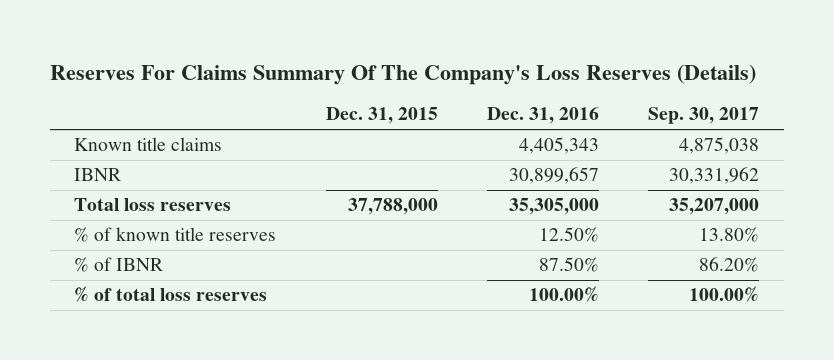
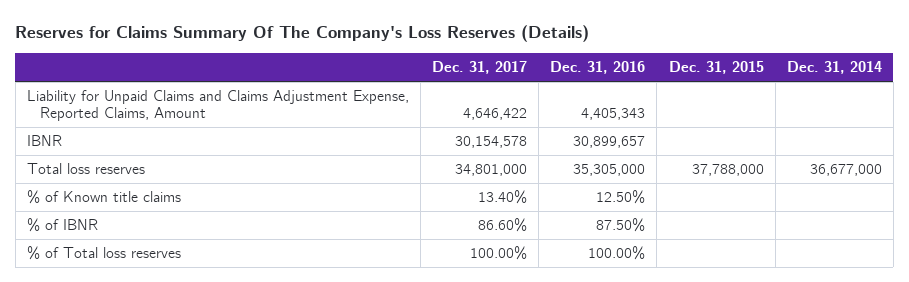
- Reserves For Claims Summary Of The Company's Loss Reserves (Details)
+ Reserves for Claims Summary Of The Company's Loss Reserves (Details)
- | Dec. 31, 2015 | Dec. 31, 2016 | Sep. 30, 2017
+ | Dec. 31, 2017 | Dec. 31, 2016 | Dec. 31, 2015 | Dec. 31, 2014
- Known title claims | | 4,405,343 | 4,875,038
+ Liability for Unpaid Claims and Claims Adjustment Expense, Reported Claims, Amount | 4,646,422 | 4,405,343 | |
- % of known title reserves | | 12.50% | 13.80%
+ % of Known title claims | 13.40% | 12.50% | |
- % of total loss reserves | | 100.00% | 100.00%
+ % of Total loss reserves | 100.00% | 100.00% | |

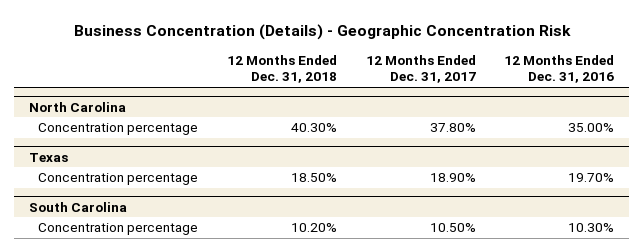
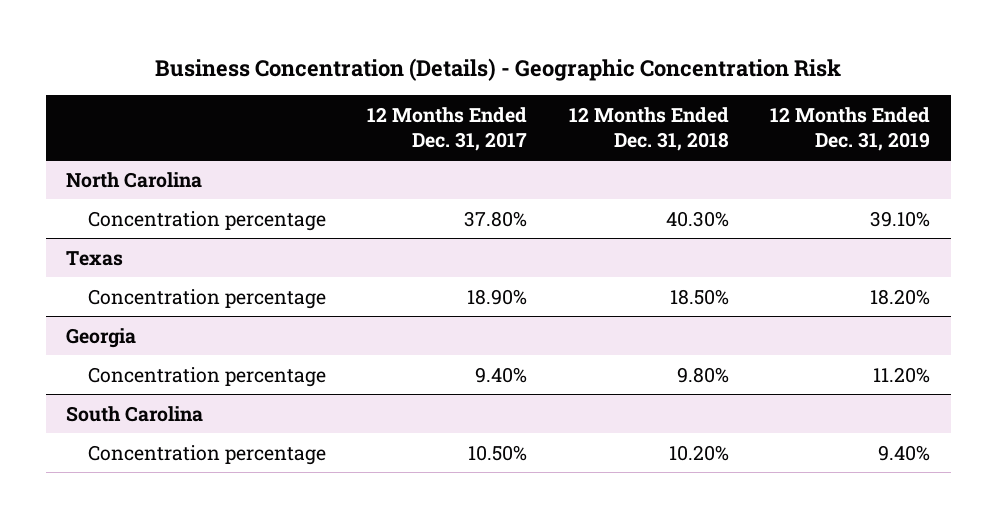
- | 12 Months Ended Dec. 31, 2018 | 12 Months Ended Dec. 31, 2017 | 12 Months Ended Dec. 31, 2016
+ | 12 Months Ended Dec. 31, 2017 | 12 Months Ended Dec. 31, 2018 | 12 Months Ended Dec. 31, 2019
+ Georgia
+ Concentration percentage | 9.40% | 9.80% | 11.20%

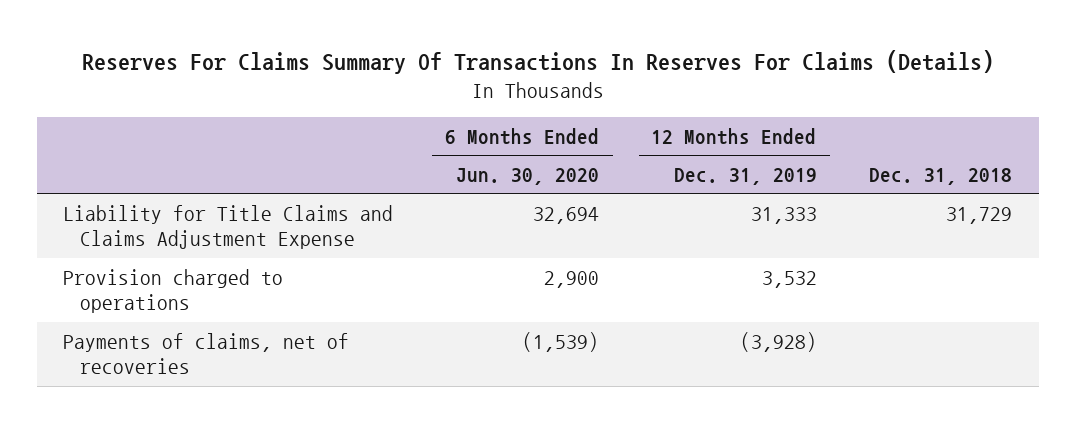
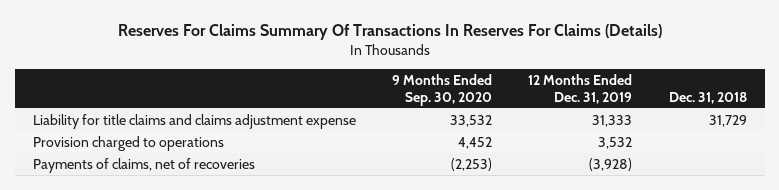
- | 6 Months Ended Jun. 30, 2020 | 12 Months Ended Dec. 31, 2019 | Dec. 31, 2018
+ | 9 Months Ended Sep. 30, 2020 | 12 Months Ended Dec. 31, 2019 | Dec. 31, 2018
- Liability for Title Claims and Claims Adjustment Expense | 32,694 | 31,333 | 31,729
+ Liability for title claims and claims adjustment expense | 33,532 | 31,333 | 31,729

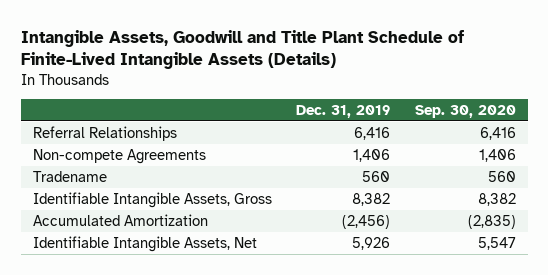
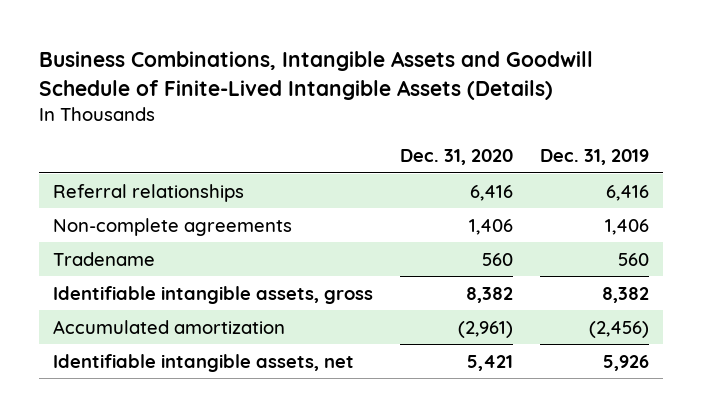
- Intangible Assets, Goodwill and Title Plant Schedule of Finite-Lived Intangible Assets (Details)
+ Business Combinations, Intangible Assets and Goodwill Schedule of Finite-Lived Intangible Assets (Details)
- | Dec. 31, 2019 | Sep. 30, 2020
+ | Dec. 31, 2020 | Dec. 31, 2019
- Referral Relationships | 6,416 | 6,416
- Non-compete Agreements | 1,406 | 1,406
+ Referral relationships | 6,416 | 6,416
+ Non-complete agreements | 1,406 | 1,406
- Identifiable Intangible Assets, Gross | 8,382 | 8,382
- Accumulated Amortization | (2,456) | (2,835)
- Identifiable Intangible Assets, Net | 5,926 | 5,547
+ Identifiable intangible assets, gross | 8,382 | 8,382
+ Accumulated amortization | (2,961) | (2,456)
+ Identifiable intangible assets, net | 5,421 | 5,926

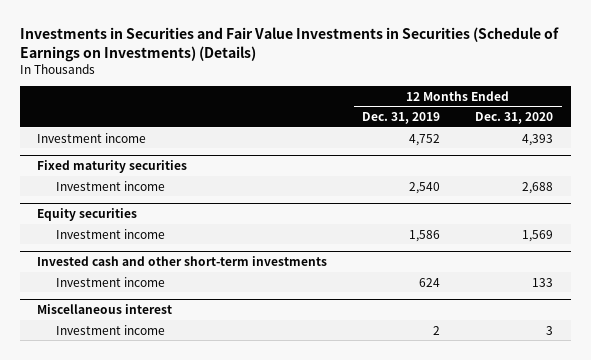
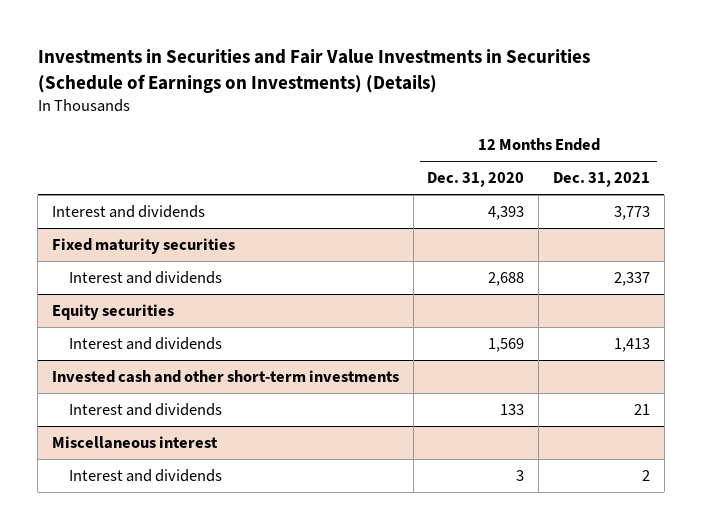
- | 12 Months Ended Dec. 31, 2019 | 12 Months Ended Dec. 31, 2020
+ | 12 Months Ended Dec. 31, 2020 | 12 Months Ended Dec. 31, 2021
- Investment income | 4,752 | 4,393
+ Interest and dividends | 4,393 | 3,773
@ Fixed maturity securities
- Investment income | 2,540 | 2,688
+ Interest and dividends | 2,688 | 2,337
@ Equity securities
- Investment income | 1,586 | 1,569
+ Interest and dividends | 1,569 | 1,413
@ Invested cash and other short-term investments
- Investment income | 624 | 133
+ Interest and dividends | 133 | 21
@ Miscellaneous interest
- Investment income | 2 | 3
+ Interest and dividends | 3 | 2

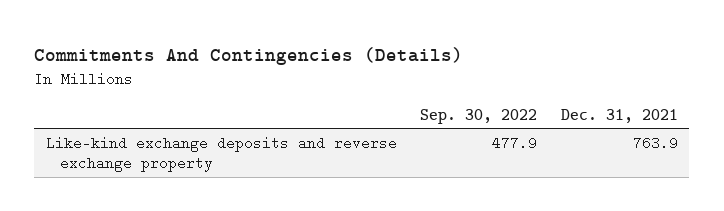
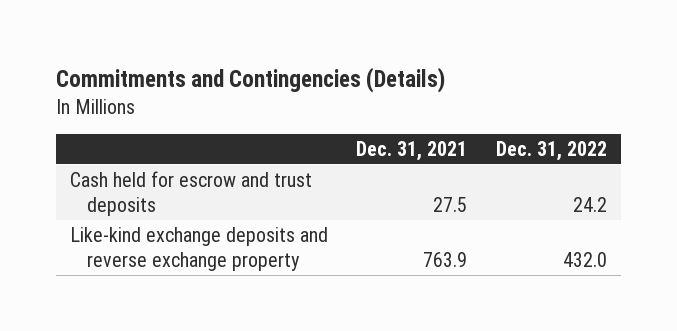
- Commitments And Contingencies (Details)
+ Commitments and Contingencies (Details)
- | Sep. 30, 2022 | Dec. 31, 2021
+ | Dec. 31, 2021 | Dec. 31, 2022
+ Cash held for escrow and trust deposits | 27.5 | 24.2

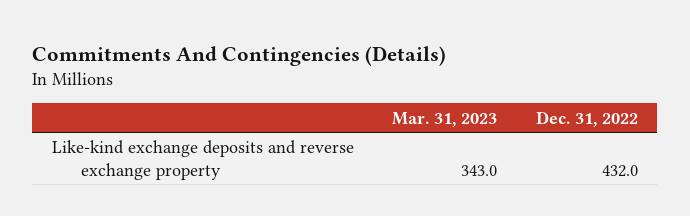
- Commitments and Contingencies (Details)
+ Commitments And Contingencies (Details)
- | Dec. 31, 2021 | Dec. 31, 2022
+ | Mar. 31, 2023 | Dec. 31, 2022
- Cash held for escrow and trust deposits | 27.5 | 24.2

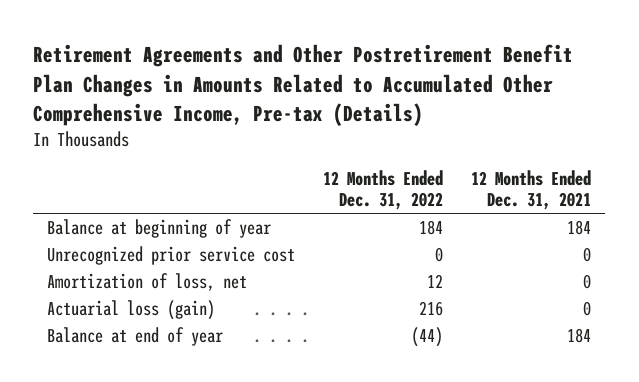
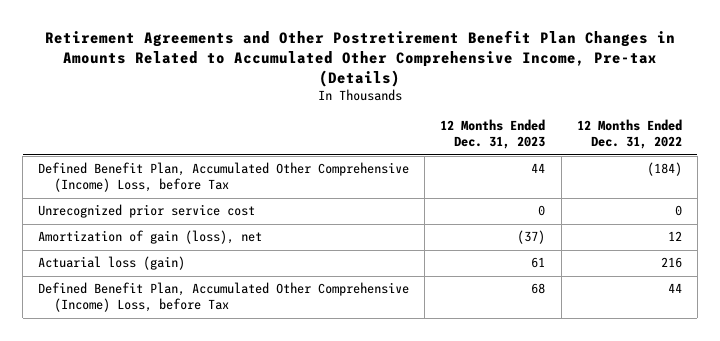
- | 12 Months Ended Dec. 31, 2022 | 12 Months Ended Dec. 31, 2021
+ | 12 Months Ended Dec. 31, 2023 | 12 Months Ended Dec. 31, 2022
- Balance at beginning of year | 184 | 184
+ Defined Benefit Plan, Accumulated Other Comprehensive (Income) Loss, before Tax | 44 | (184)
- Amortization of loss, net | 12 | 0
+ Amortization of gain (loss), net | (37) | 12
- Balance at end of year | (44) | 184
+ Defined Benefit Plan, Accumulated Other Comprehensive (Income) Loss, before Tax | 68 | 44

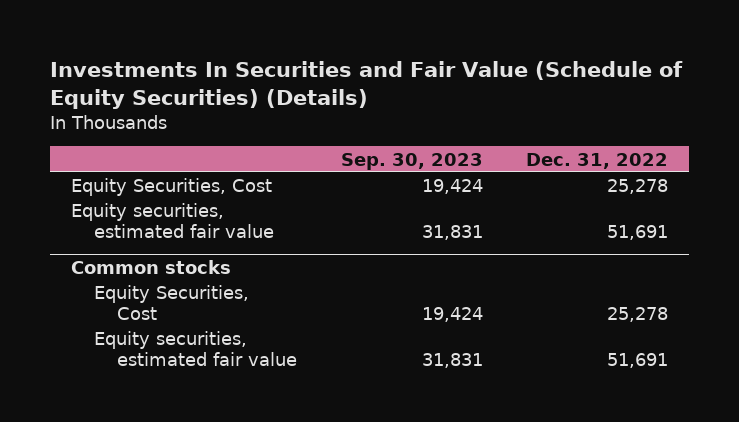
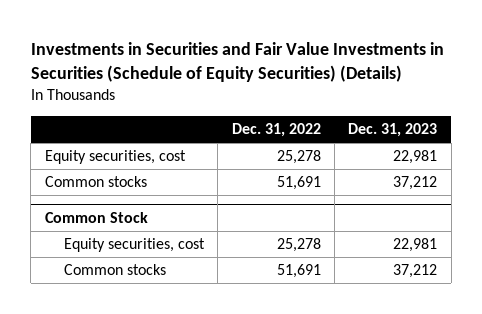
- Investments In Securities and Fair Value (Schedule of Equity Securities) (Details)
+ Investments in Securities and Fair Value Investments in Securities (Schedule of Equity Securities) (Details)
- | Sep. 30, 2023 | Dec. 31, 2022
+ | Dec. 31, 2022 | Dec. 31, 2023
- Equity Securities, Cost | 19,424 | 25,278
- Equity securities, estimated fair value | 31,831 | 51,691
- Common stocks
- Equity Securities, Cost | 19,424 | 25,278
- Equity securities, estimated fair value | 31,831 | 51,691
+ Equity securities, cost | 25,278 | 22,981
+ Common stocks | 51,691 | 37,212
+ Common Stock
+ Equity securities, cost | 25,278 | 22,981
+ Common stocks | 51,691 | 37,212

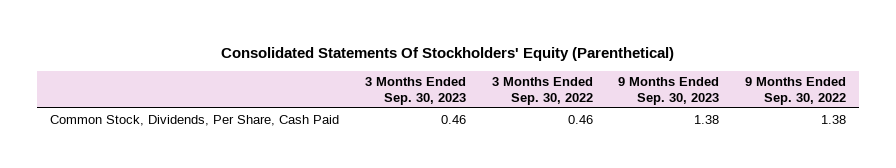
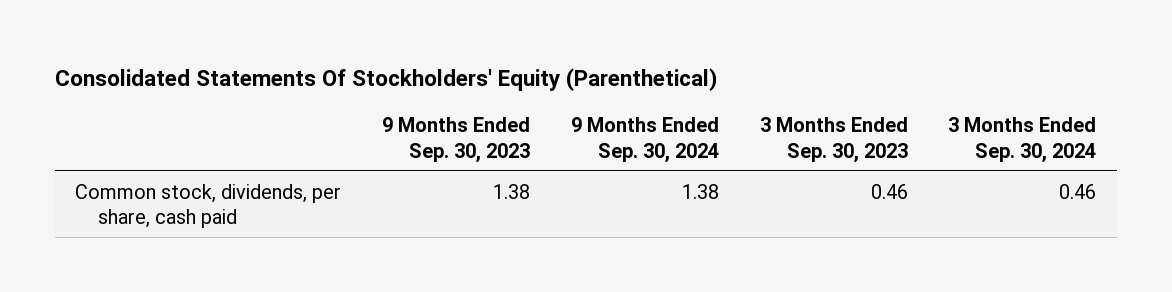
- | 3 Months Ended Sep. 30, 2023 | 3 Months Ended Sep. 30, 2022 | 9 Months Ended Sep. 30, 2023 | 9 Months Ended Sep. 30, 2022
+ | 9 Months Ended Sep. 30, 2023 | 9 Months Ended Sep. 30, 2024 | 3 Months Ended Sep. 30, 2023 | 3 Months Ended Sep. 30, 2024
- Common Stock, Dividends, Per Share, Cash Paid | 0.46 | 0.46 | 1.38 | 1.38
+ Common stock, dividends, per share, cash paid | 1.38 | 1.38 | 0.46 | 0.46

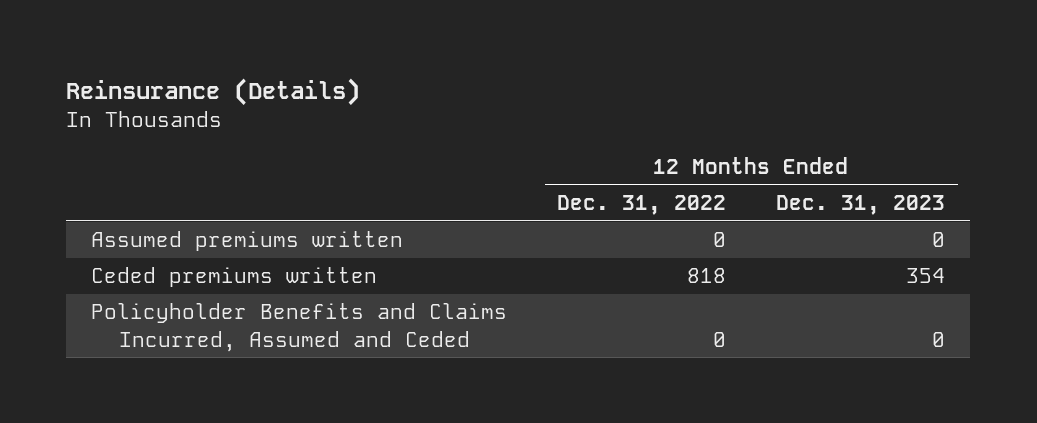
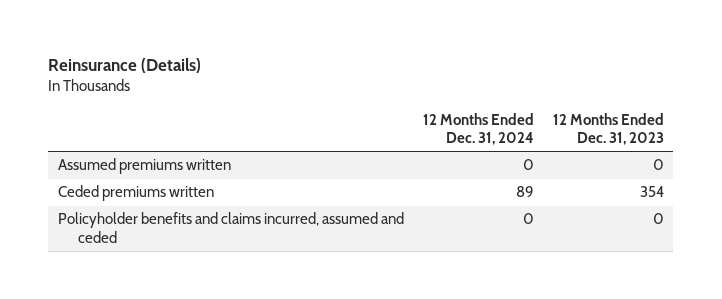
- | 12 Months Ended Dec. 31, 2022 | 12 Months Ended Dec. 31, 2023
+ | 12 Months Ended Dec. 31, 2024 | 12 Months Ended Dec. 31, 2023
- Policyholder Benefits and Claims Incurred, Assumed and Ceded | 0 | 0
+ Policyholder benefits and claims incurred, assumed and ceded | 0 | 0

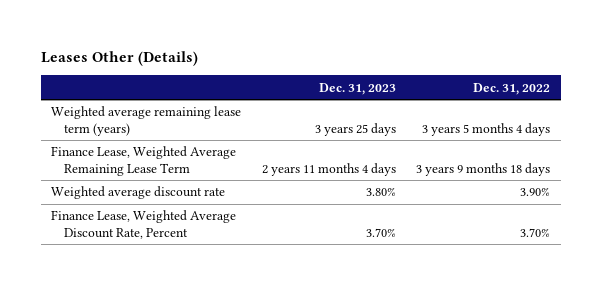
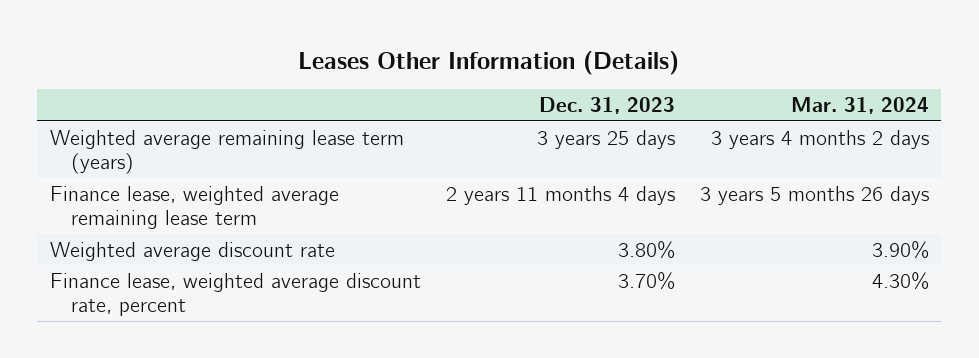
- Leases Other (Details)
+ Leases Other Information (Details)
- | Dec. 31, 2023 | Dec. 31, 2022
+ | Dec. 31, 2023 | Mar. 31, 2024
- Finance Lease, Weighted Average Remaining Lease Term | 2 years 11 months 4 days | 3 years 9 months 18 days
+ Finance lease, weighted average remaining lease term | 2 years 11 months 4 days | 3 years 5 months 26 days
- Finance Lease, Weighted Average Discount Rate, Percent | 3.70% | 3.70%
+ Finance lease, weighted average discount rate, percent | 3.70% | 4.30%

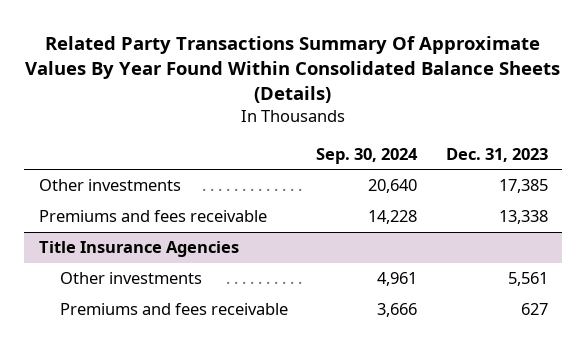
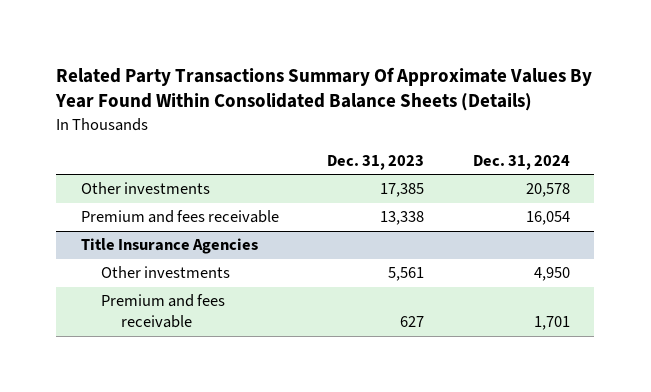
- | Sep. 30, 2024 | Dec. 31, 2023
+ | Dec. 31, 2023 | Dec. 31, 2024
- Premiums and fees receivable | 14,228 | 13,338
+ Premium and fees receivable | 13,338 | 16,054
@ Title Insurance Agencies
- Premiums and fees receivable | 3,666 | 627
+ Premium and fees receivable | 627 | 1,701

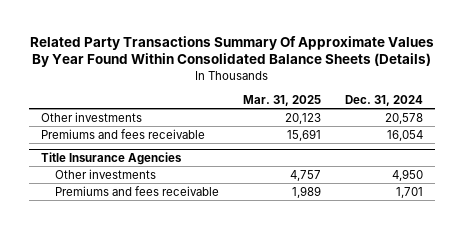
- | Dec. 31, 2023 | Dec. 31, 2024
+ | Mar. 31, 2025 | Dec. 31, 2024
- Premium and fees receivable | 13,338 | 16,054
+ Premiums and fees receivable | 15,691 | 16,054
@ Title Insurance Agencies
- Premium and fees receivable | 627 | 1,701
+ Premiums and fees receivable | 1,989 | 1,701

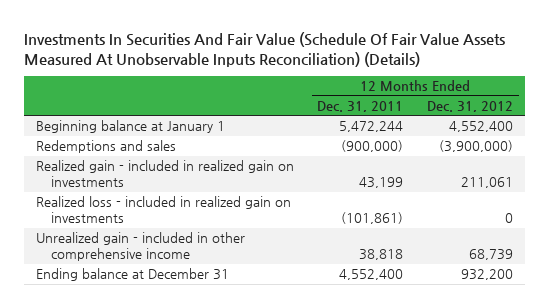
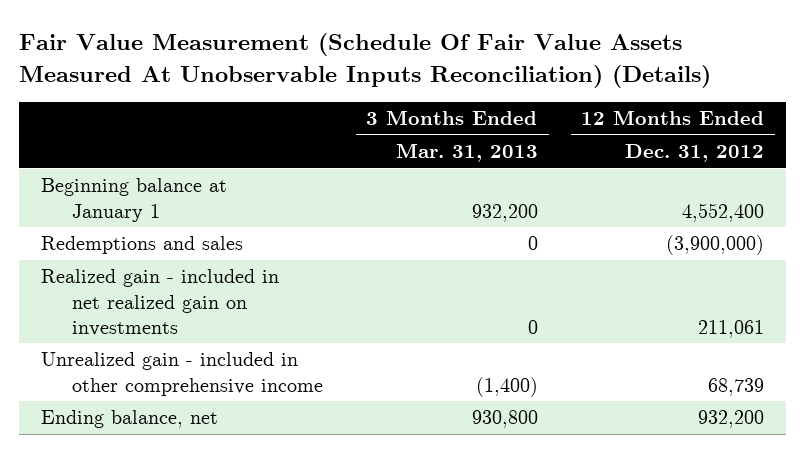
- Investments In Securities And Fair Value (Schedule Of Fair Value Assets Measured At Unobservable Inputs Reconciliation) (Details)
+ Fair Value Measurement (Schedule Of Fair Value Assets Measured At Unobservable Inputs Reconciliation) (Details)
- | 12 Months Ended Dec. 31, 2011 | 12 Months Ended Dec. 31, 2012
+ | 3 Months Ended Mar. 31, 2013 | 12 Months Ended Dec. 31, 2012
- Realized gain - included in realized gain on investments | 43,199 | 211,061
- Realized loss - included in realized gain on investments | (101,861) | 0
+ Realized gain - included in net realized gain on investments | 0 | 211,061
- Ending balance at December 31 | 4,552,400 | 932,200
+ Ending balance, net | 930,800 | 932,200

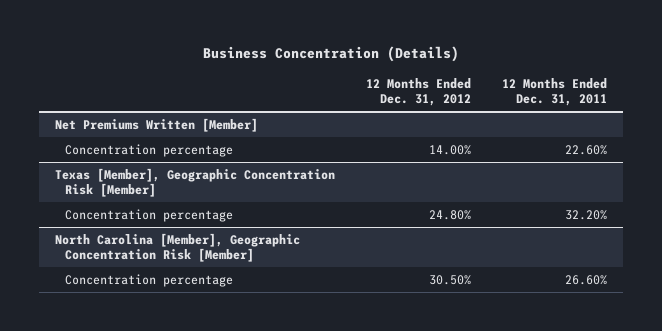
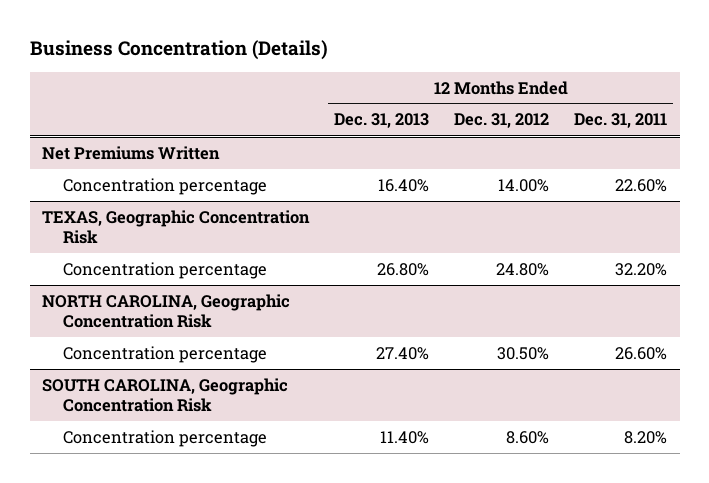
- | 12 Months Ended Dec. 31, 2012 | 12 Months Ended Dec. 31, 2011
+ | 12 Months Ended Dec. 31, 2013 | 12 Months Ended Dec. 31, 2012 | 12 Months Ended Dec. 31, 2011
- Net Premiums Written [Member]
+ Net Premiums Written
- Texas [Member], Geographic Concentration Risk [Member]
+ TEXAS, Geographic Concentration Risk
- North Carolina [Member], Geographic Concentration Risk [Member]
+ NORTH CAROLINA, Geographic Concentration Risk
+ SOUTH CAROLINA, Geographic Concentration Risk
+ Concentration percentage | 11.40% | 8.60% | 8.20%

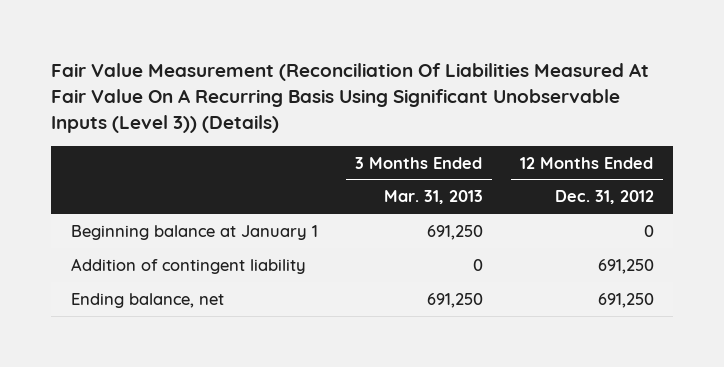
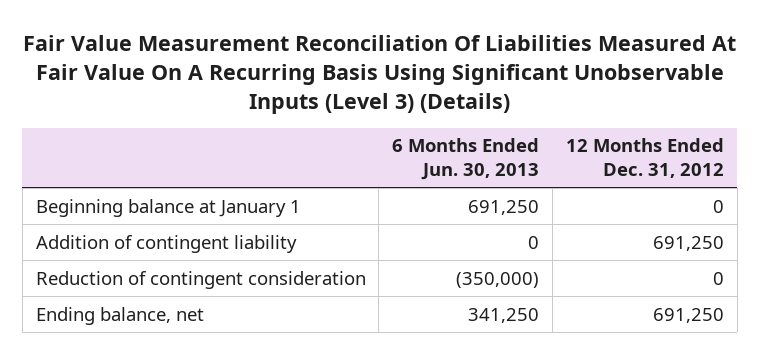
- Fair Value Measurement (Reconciliation Of Liabilities Measured At Fair Value On A Recurring Basis Using Significant Unobservable Inputs (Level 3)) (Details)
+ Fair Value Measurement Reconciliation Of Liabilities Measured At Fair Value On A Recurring Basis Using Significant Unobservable Inputs (Level 3) (Details)
- | 3 Months Ended Mar. 31, 2013 | 12 Months Ended Dec. 31, 2012
+ | 6 Months Ended Jun. 30, 2013 | 12 Months Ended Dec. 31, 2012
+ Reduction of contingent consideration | (350,000) | 0

